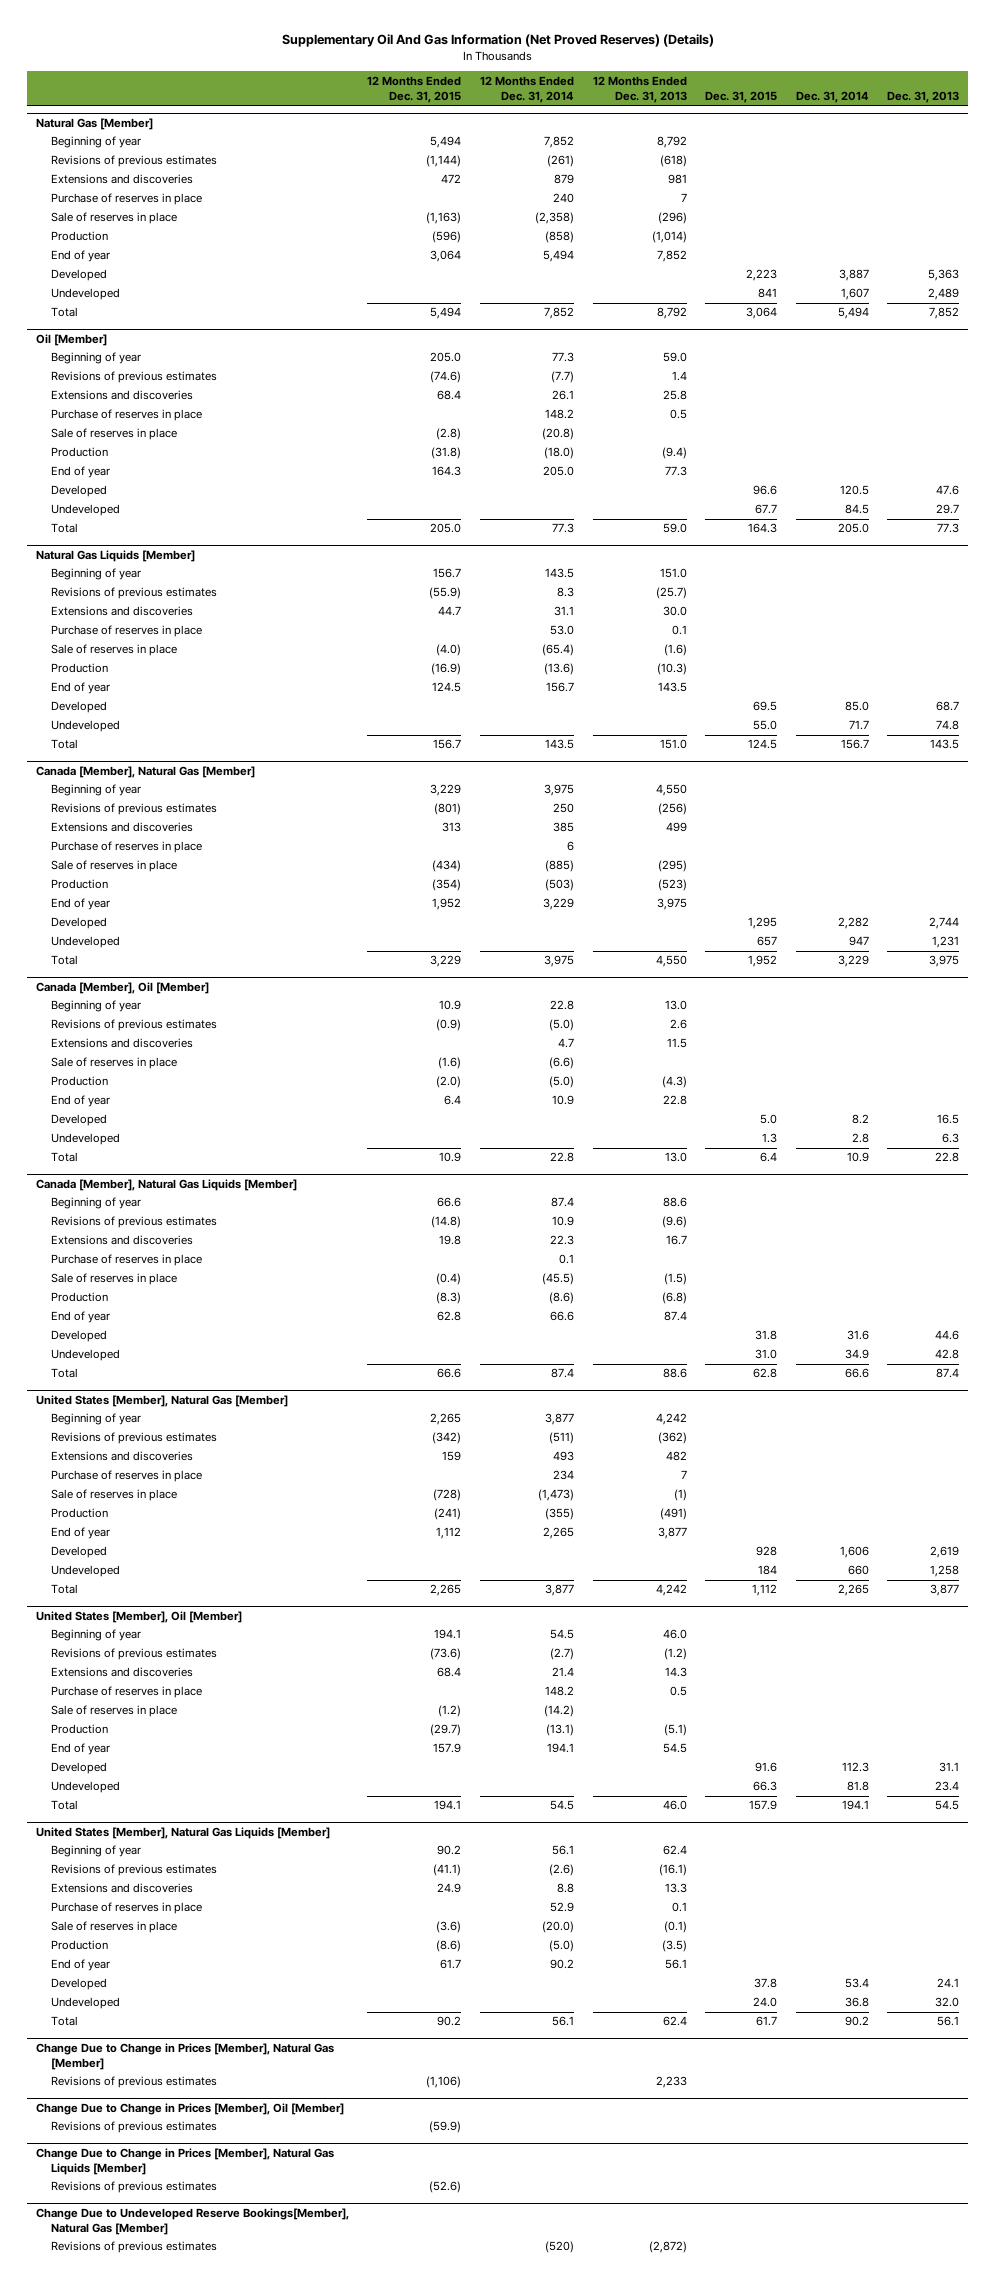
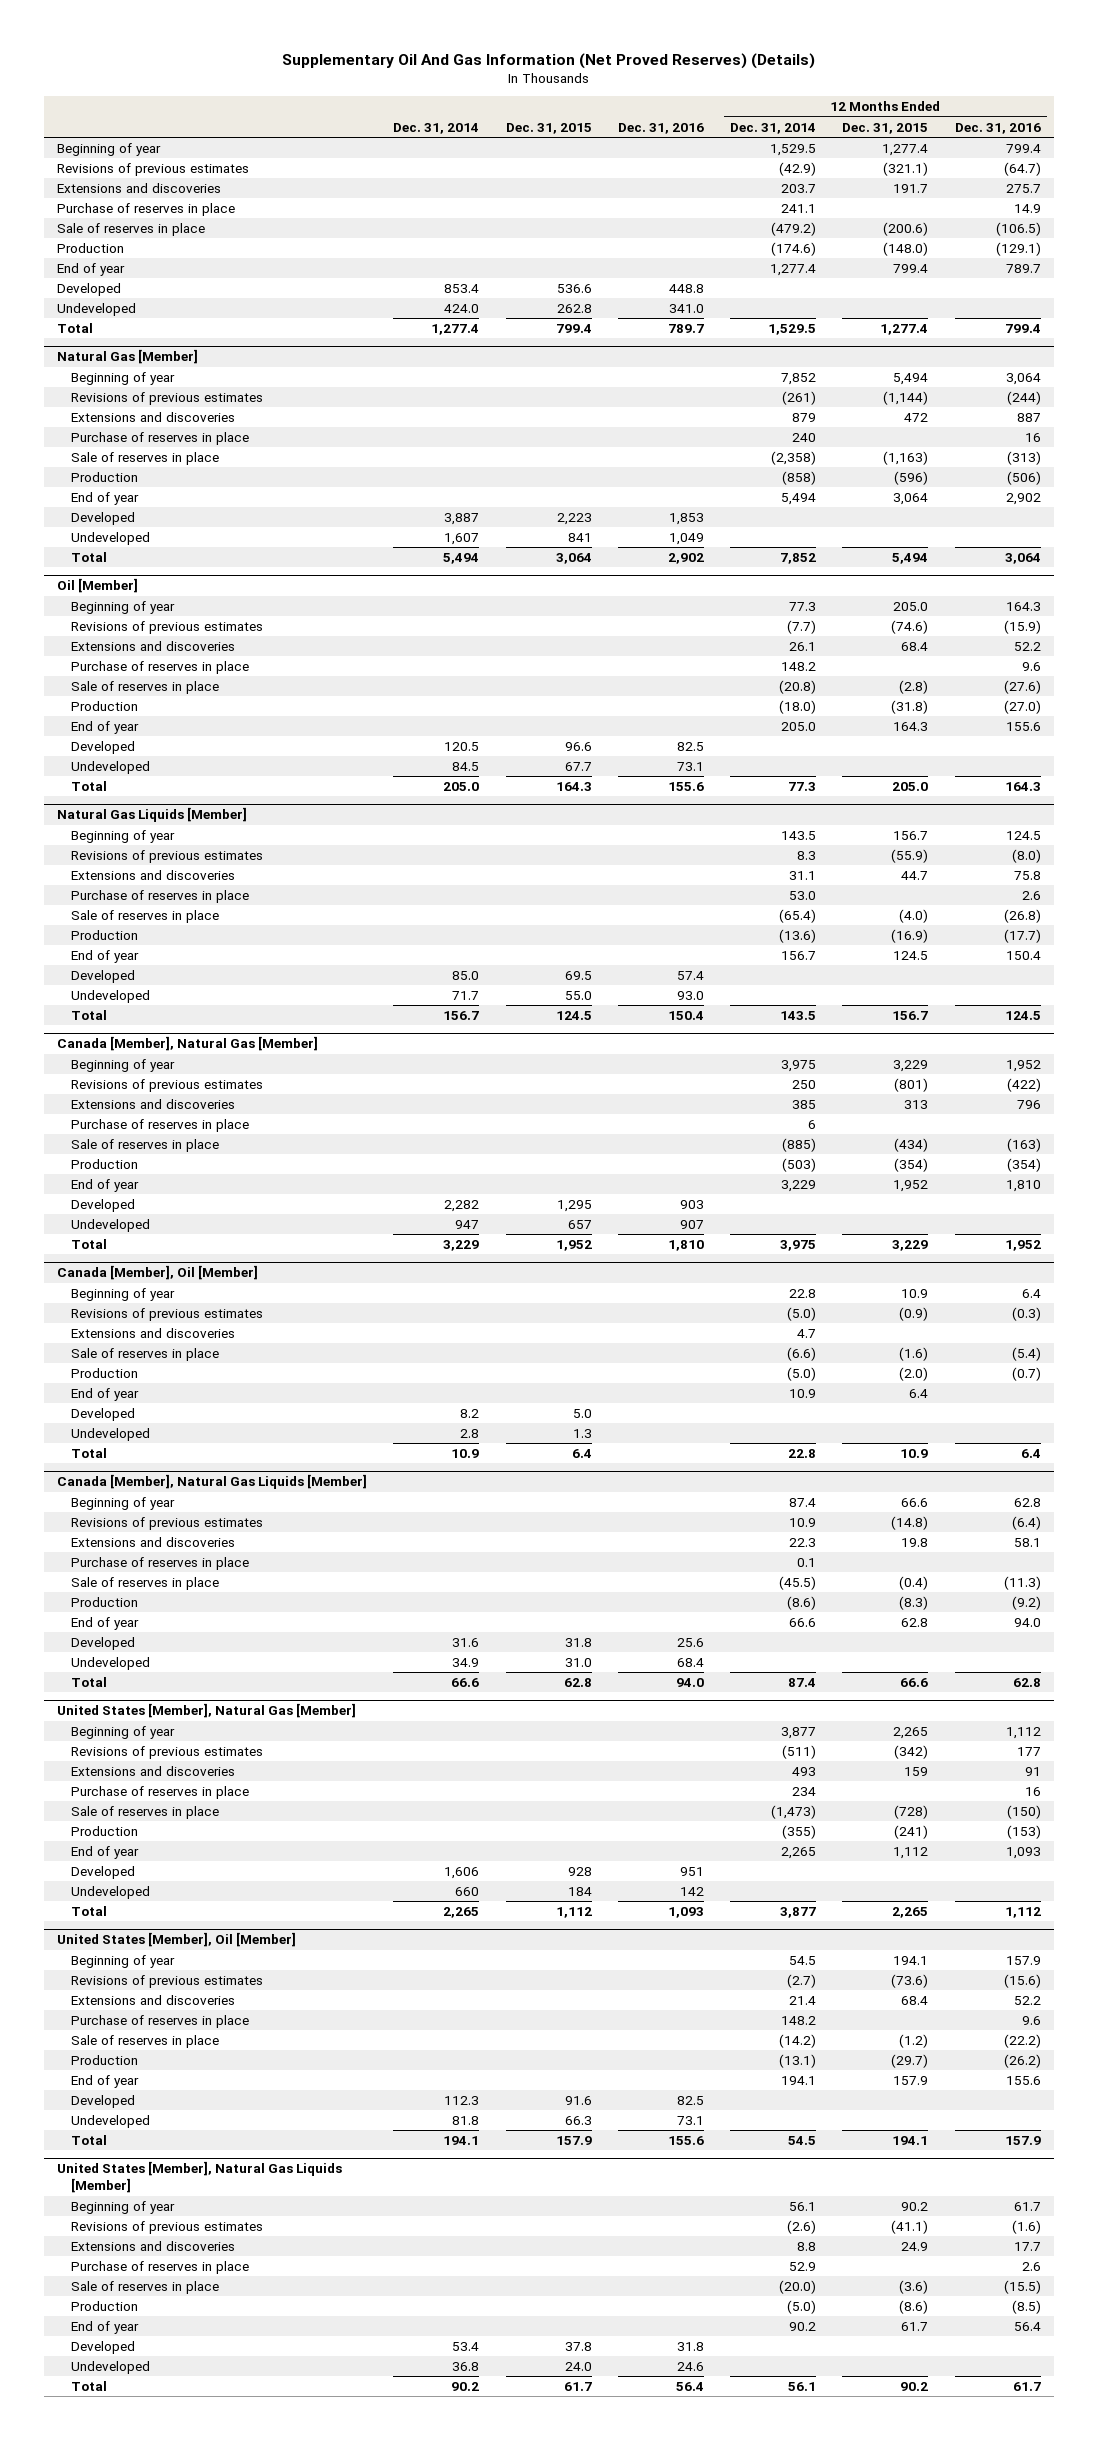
- | 12 Months Ended Dec. 31, 2015 | 12 Months Ended Dec. 31, 2014 | 12 Months Ended Dec. 31, 2013 | Dec. 31, 2015 | Dec. 31, 2014 | Dec. 31, 2013
+ | Dec. 31, 2014 | Dec. 31, 2015 | Dec. 31, 2016 | 12 Months Ended Dec. 31, 2014 | 12 Months Ended Dec. 31, 2015 | 12 Months Ended Dec. 31, 2016
+ Beginning of year | | | | 1,529.5 | 1,277.4 | 799.4
+ Revisions of previous estimates | | | | (42.9) | (321.1) | (64.7)
+ Extensions and discoveries | | | | 203.7 | 191.7 | 275.7
+ Purchase of reserves in place | | | | 241.1 | | 14.9
+ Sale of reserves in place | | | | (479.2) | (200.6) | (106.5)
+ Production | | | | (174.6) | (148.0) | (129.1)
+ End of year | | | | 1,277.4 | 799.4 | 789.7
+ Developed | 853.4 | 536.6 | 448.8 | | |
+ Undeveloped | 424.0 | 262.8 | 341.0 | | |
+ Total | 1,277.4 | 799.4 | 789.7 | 1,529.5 | 1,277.4 | 799.4
- Change Due to Change in Prices [Member], Natural Gas [Member]
- Revisions of previous estimates | (1,106) | | 2,233 | | |
- Change Due to Change in Prices [Member], Oil [Member]
- Revisions of previous estimates | (59.9) | | | | |
- Change Due to Change in Prices [Member], Natural Gas Liquids [Member]
- Revisions of previous estimates | (52.6) | | | | |
- Change Due to Undeveloped Reserve Bookings[Member], Natural Gas [Member]
- Revisions of previous estimates | | (520) | (2,872) | | |

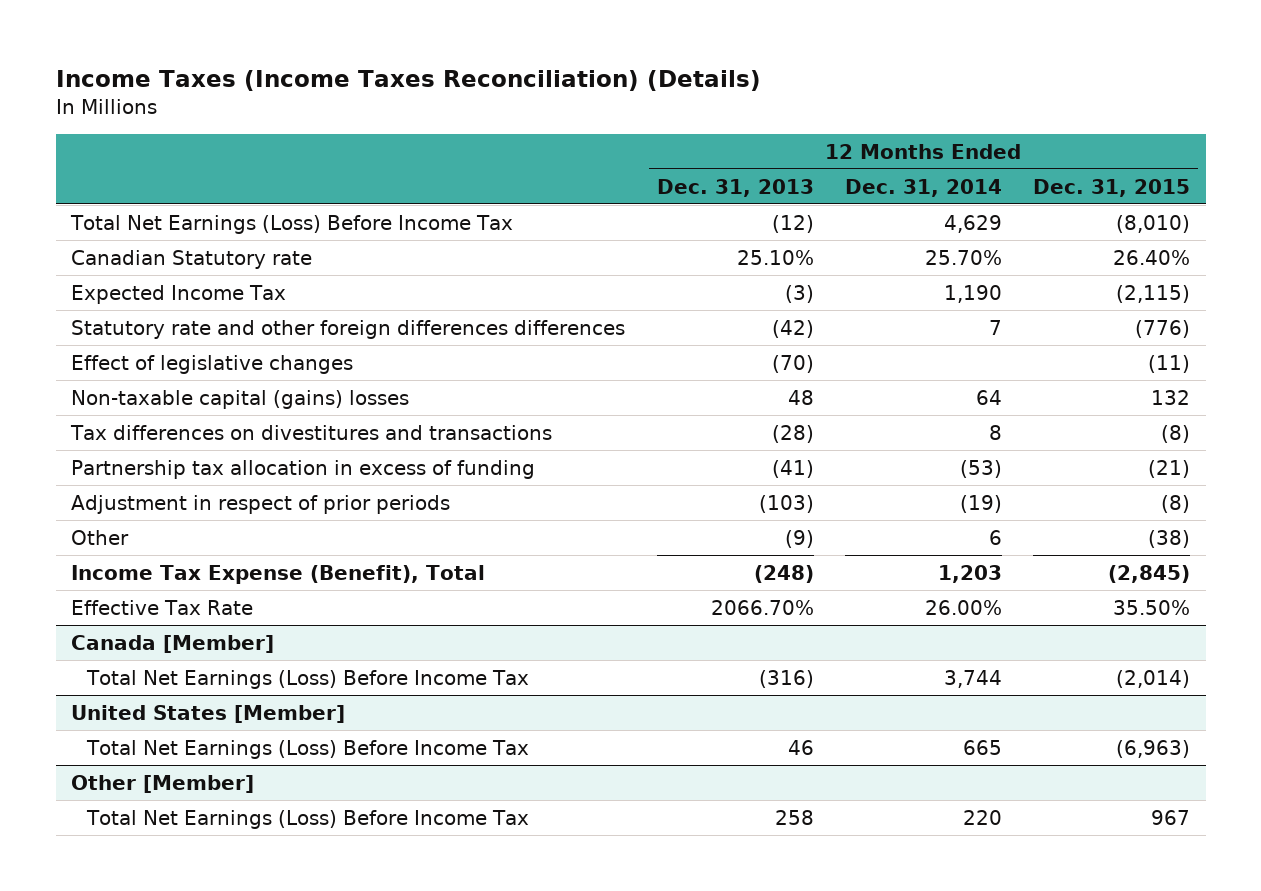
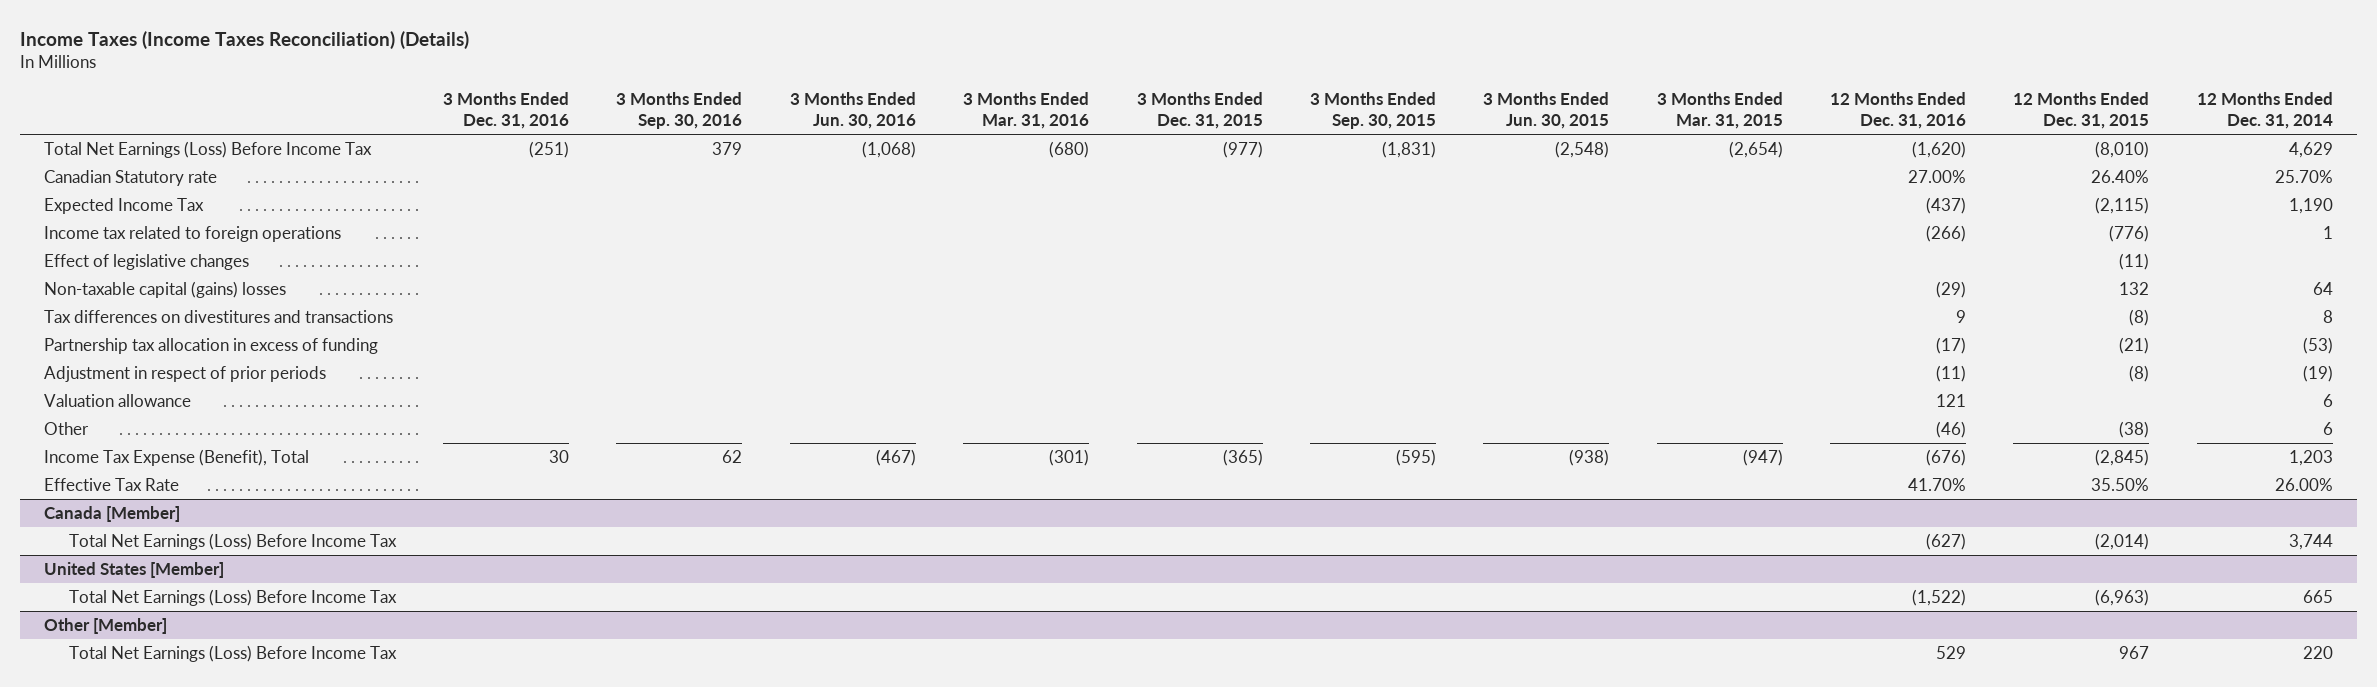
- | 12 Months Ended Dec. 31, 2013 | 12 Months Ended Dec. 31, 2014 | 12 Months Ended Dec. 31, 2015
+ | 3 Months Ended Dec. 31, 2016 | 3 Months Ended Sep. 30, 2016 | 3 Months Ended Jun. 30, 2016 | 3 Months Ended Mar. 31, 2016 | 3 Months Ended Dec. 31, 2015 | 3 Months Ended Sep. 30, 2015 | 3 Months Ended Jun. 30, 2015 | 3 Months Ended Mar. 31, 2015 | 12 Months Ended Dec. 31, 2016 | 12 Months Ended Dec. 31, 2015 | 12 Months Ended Dec. 31, 2014
- Statutory rate and other foreign differences differences | (42) | 7 | (776)
+ Income tax related to foreign operations | | | | | | | | | (266) | (776) | 1
+ Valuation allowance | | | | | | | | | 121 | | 6

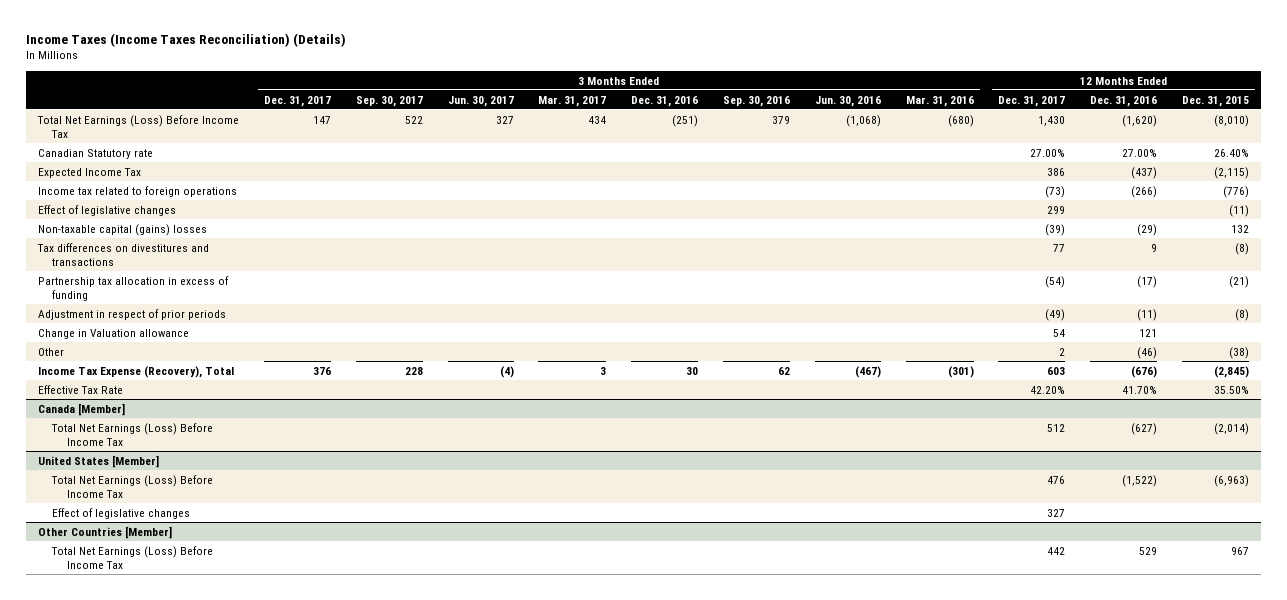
- | 3 Months Ended Dec. 31, 2016 | 3 Months Ended Sep. 30, 2016 | 3 Months Ended Jun. 30, 2016 | 3 Months Ended Mar. 31, 2016 | 3 Months Ended Dec. 31, 2015 | 3 Months Ended Sep. 30, 2015 | 3 Months Ended Jun. 30, 2015 | 3 Months Ended Mar. 31, 2015 | 12 Months Ended Dec. 31, 2016 | 12 Months Ended Dec. 31, 2015 | 12 Months Ended Dec. 31, 2014
+ | 3 Months Ended Dec. 31, 2017 | 3 Months Ended Sep. 30, 2017 | 3 Months Ended Jun. 30, 2017 | 3 Months Ended Mar. 31, 2017 | 3 Months Ended Dec. 31, 2016 | 3 Months Ended Sep. 30, 2016 | 3 Months Ended Jun. 30, 2016 | 3 Months Ended Mar. 31, 2016 | 12 Months Ended Dec. 31, 2017 | 12 Months Ended Dec. 31, 2016 | 12 Months Ended Dec. 31, 2015
- Valuation allowance | | | | | | | | | 121 | | 6
+ Change in Valuation allowance | | | | | | | | | 54 | 121 |
- Income Tax Expense (Benefit), Total | 30 | 62 | (467) | (301) | (365) | (595) | (938) | (947) | (676) | (2,845) | 1,203
+ Income Tax Expense (Recovery), Total | 376 | 228 | (4) | 3 | 30 | 62 | (467) | (301) | 603 | (676) | (2,845)
- Other [Member]
@ United States [Member]
+ Effect of legislative changes | | | | | | | | | 327 | |
+ Other Countries [Member]

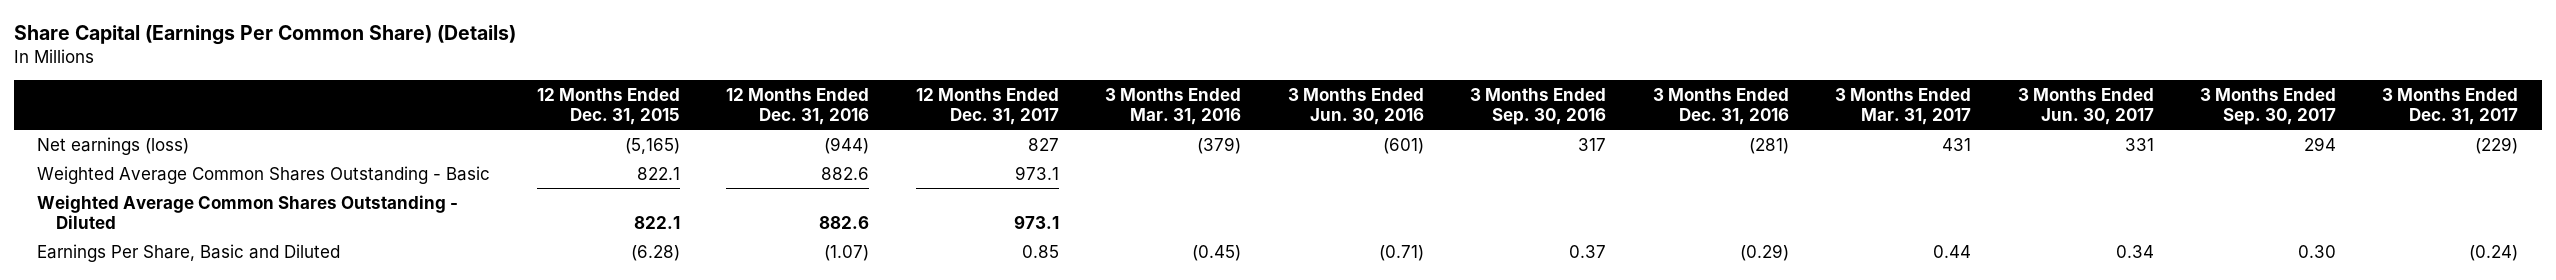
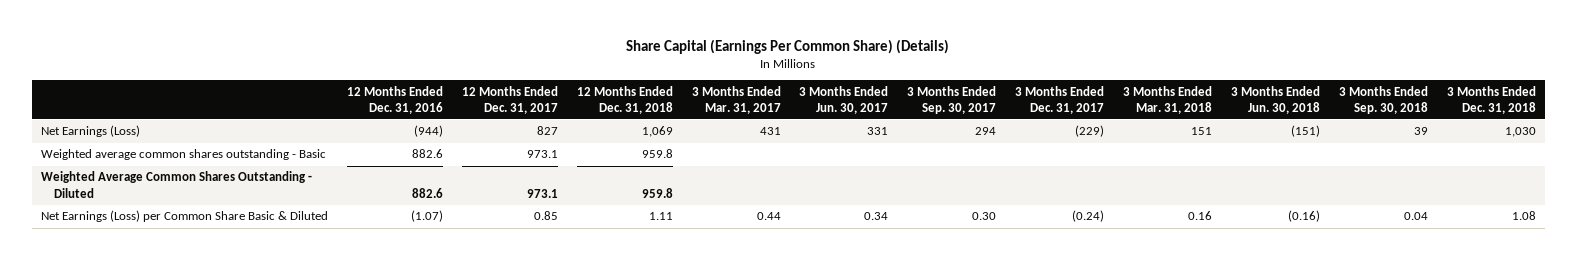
- | 12 Months Ended Dec. 31, 2015 | 12 Months Ended Dec. 31, 2016 | 12 Months Ended Dec. 31, 2017 | 3 Months Ended Mar. 31, 2016 | 3 Months Ended Jun. 30, 2016 | 3 Months Ended Sep. 30, 2016 | 3 Months Ended Dec. 31, 2016 | 3 Months Ended Mar. 31, 2017 | 3 Months Ended Jun. 30, 2017 | 3 Months Ended Sep. 30, 2017 | 3 Months Ended Dec. 31, 2017
+ | 12 Months Ended Dec. 31, 2016 | 12 Months Ended Dec. 31, 2017 | 12 Months Ended Dec. 31, 2018 | 3 Months Ended Mar. 31, 2017 | 3 Months Ended Jun. 30, 2017 | 3 Months Ended Sep. 30, 2017 | 3 Months Ended Dec. 31, 2017 | 3 Months Ended Mar. 31, 2018 | 3 Months Ended Jun. 30, 2018 | 3 Months Ended Sep. 30, 2018 | 3 Months Ended Dec. 31, 2018
- Net earnings (loss) | (5,165) | (944) | 827 | (379) | (601) | 317 | (281) | 431 | 331 | 294 | (229)
- Weighted Average Common Shares Outstanding - Basic | 822.1 | 882.6 | 973.1 | | | | | | | |
+ Net Earnings (Loss) | (944) | 827 | 1,069 | 431 | 331 | 294 | (229) | 151 | (151) | 39 | 1,030
+ Weighted average common shares outstanding - Basic | 882.6 | 973.1 | 959.8 | | | | | | | |
- Earnings Per Share, Basic and Diluted | (6.28) | (1.07) | 0.85 | (0.45) | (0.71) | 0.37 | (0.29) | 0.44 | 0.34 | 0.30 | (0.24)
+ Net Earnings (Loss) per Common Share Basic & Diluted | (1.07) | 0.85 | 1.11 | 0.44 | 0.34 | 0.30 | (0.24) | 0.16 | (0.16) | 0.04 | 1.08

